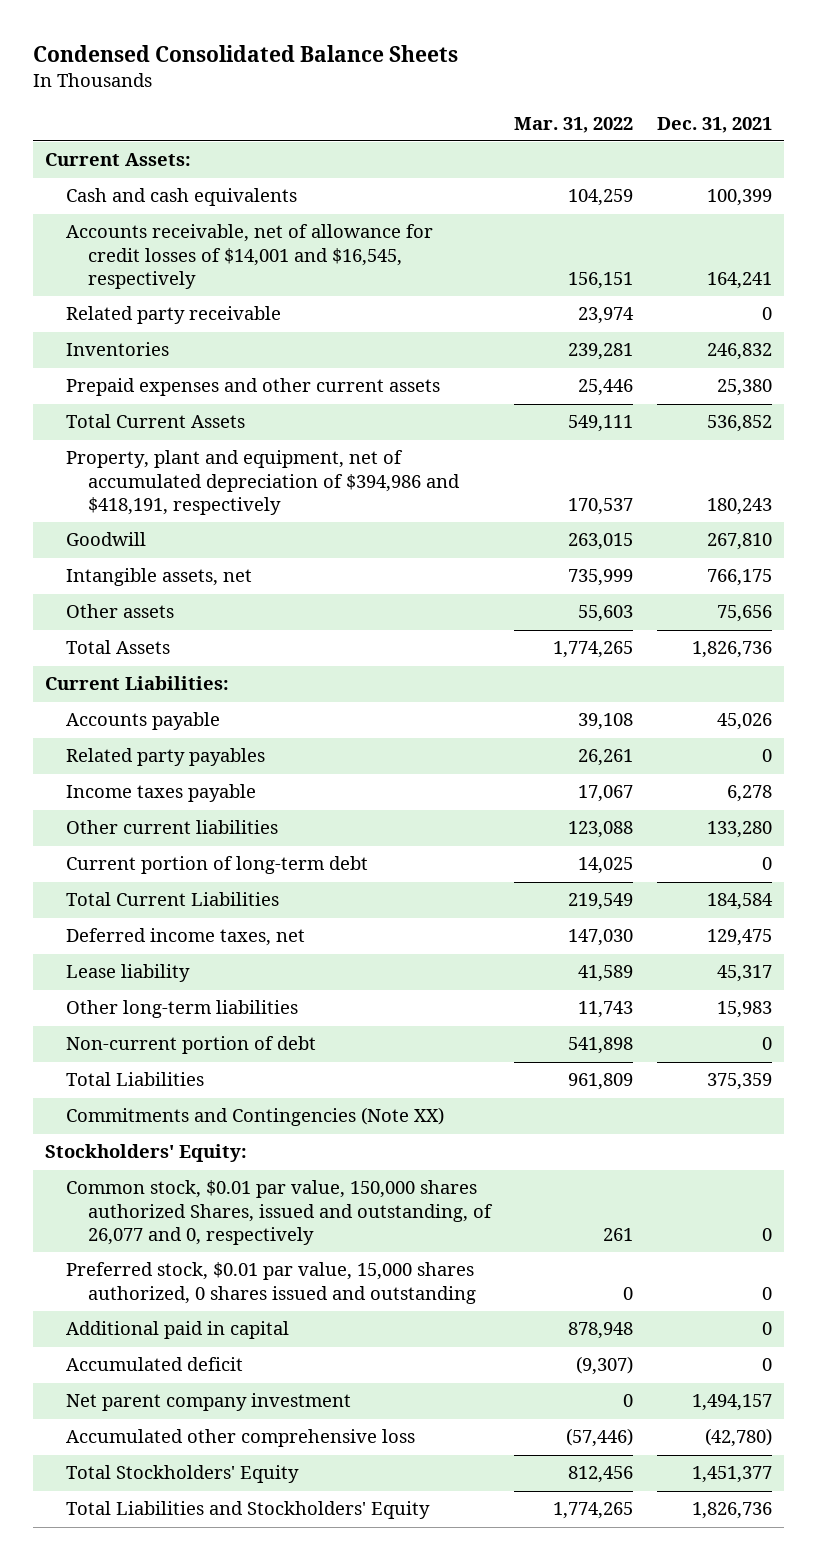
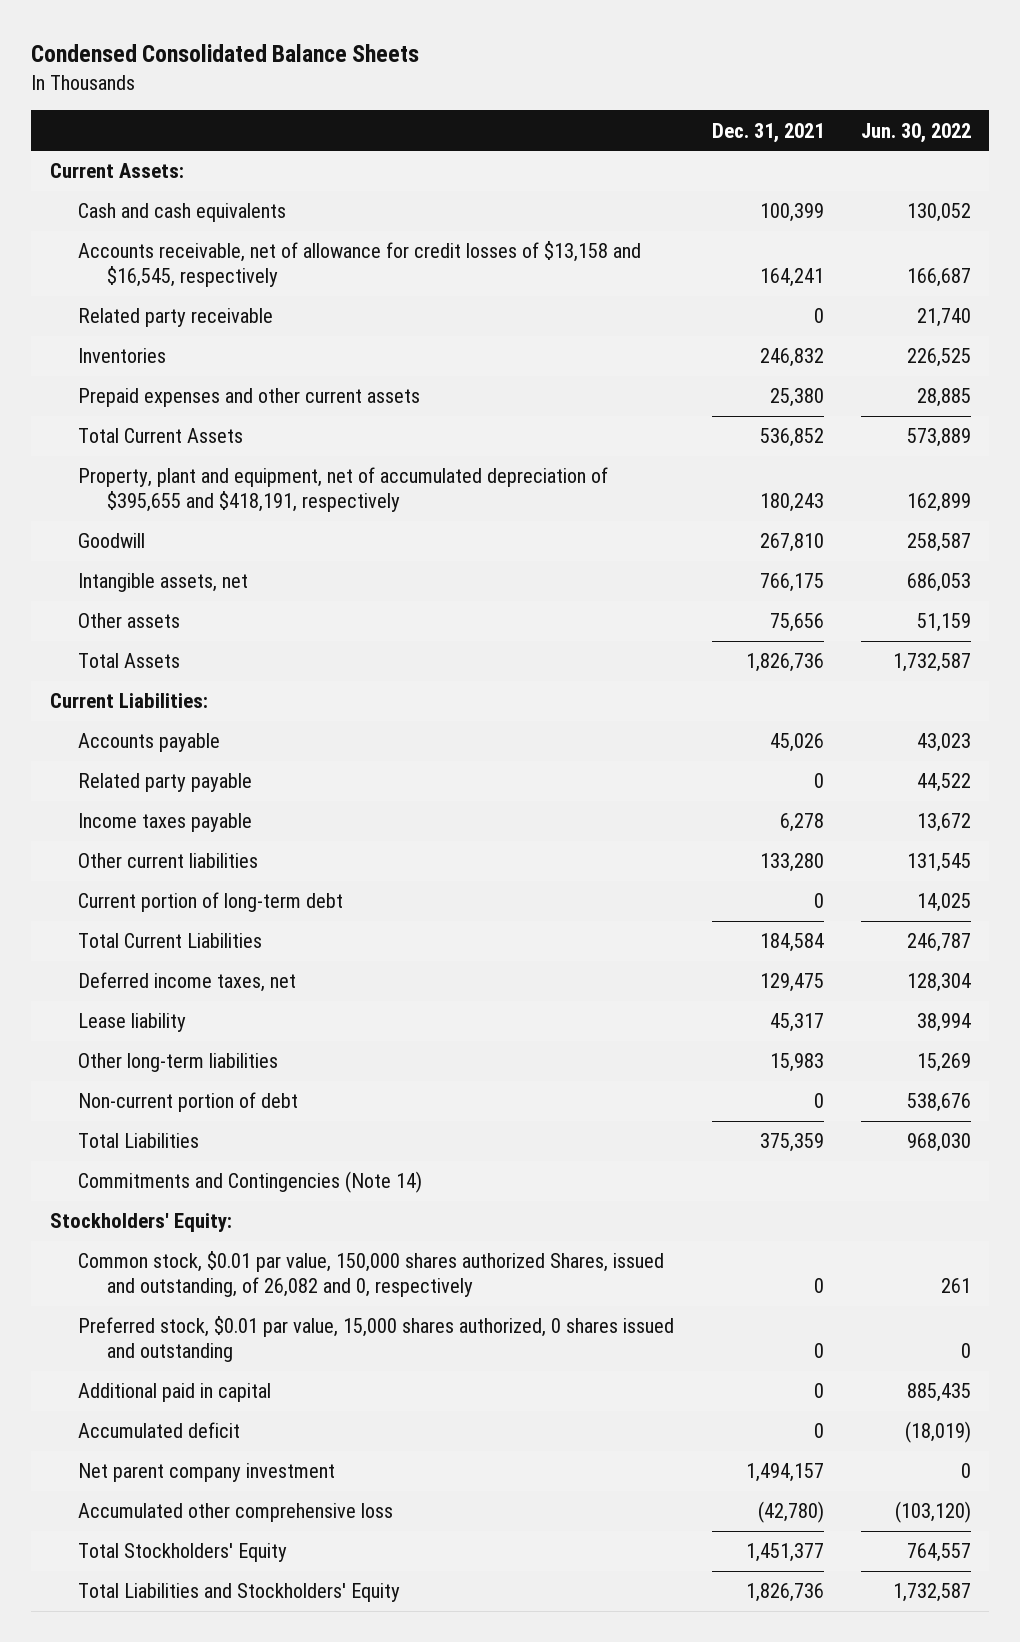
- | Mar. 31, 2022 | Dec. 31, 2021
+ | Dec. 31, 2021 | Jun. 30, 2022
- Accounts receivable, net of allowance for credit losses of $14,001 and $16,545, respectively | 156,151 | 164,241
+ Accounts receivable, net of allowance for credit losses of $13,158 and $16,545, respectively | 164,241 | 166,687
- Property, plant and equipment, net of accumulated depreciation of $394,986 and $418,191, respectively | 170,537 | 180,243
+ Property, plant and equipment, net of accumulated depreciation of $395,655 and $418,191, respectively | 180,243 | 162,899
- Related party payables | 26,261 | 0
+ Related party payable | 0 | 44,522
- Commitments and Contingencies (Note XX)
+ Commitments and Contingencies (Note 14)
- Common stock, $0.01 par value, 150,000 shares authorized Shares, issued and outstanding, of 26,077 and 0, respectively | 261 | 0
+ Common stock, $0.01 par value, 150,000 shares authorized Shares, issued and outstanding, of 26,082 and 0, respectively | 0 | 261

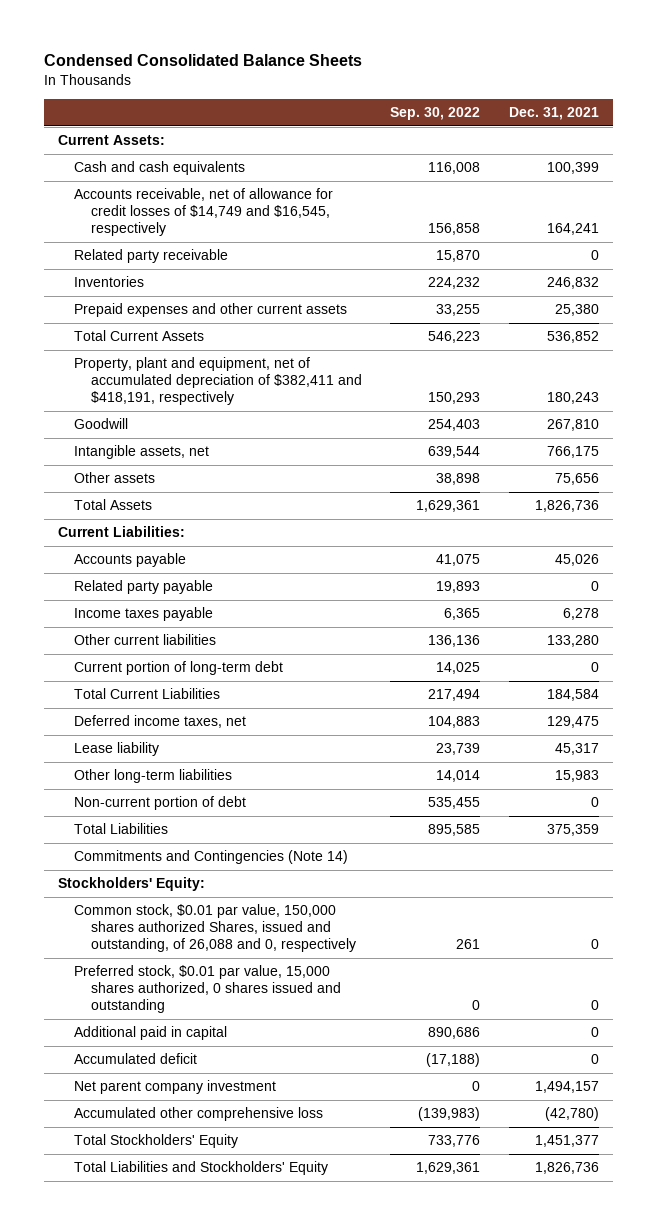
- | Dec. 31, 2021 | Jun. 30, 2022
+ | Sep. 30, 2022 | Dec. 31, 2021
- Accounts receivable, net of allowance for credit losses of $13,158 and $16,545, respectively | 164,241 | 166,687
+ Accounts receivable, net of allowance for credit losses of $14,749 and $16,545, respectively | 156,858 | 164,241
- Property, plant and equipment, net of accumulated depreciation of $395,655 and $418,191, respectively | 180,243 | 162,899
+ Property, plant and equipment, net of accumulated depreciation of $382,411 and $418,191, respectively | 150,293 | 180,243
- Common stock, $0.01 par value, 150,000 shares authorized Shares, issued and outstanding, of 26,082 and 0, respectively | 0 | 261
+ Common stock, $0.01 par value, 150,000 shares authorized Shares, issued and outstanding, of 26,088 and 0, respectively | 261 | 0

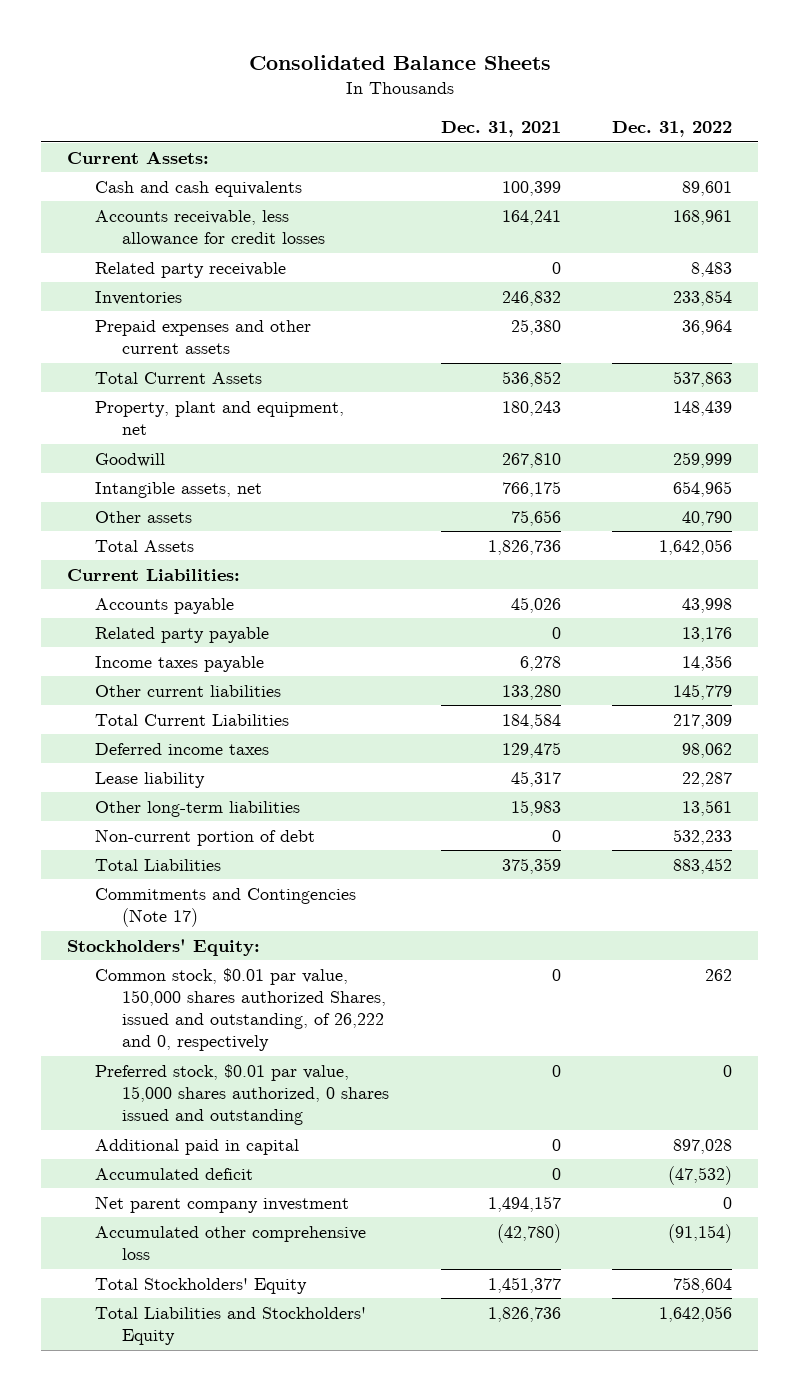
- Condensed Consolidated Balance Sheets
+ Consolidated Balance Sheets
- | Sep. 30, 2022 | Dec. 31, 2021
+ | Dec. 31, 2021 | Dec. 31, 2022
- Accounts receivable, net of allowance for credit losses of $14,749 and $16,545, respectively | 156,858 | 164,241
+ Accounts receivable, less allowance for credit losses | 164,241 | 168,961
- Property, plant and equipment, net of accumulated depreciation of $382,411 and $418,191, respectively | 150,293 | 180,243
+ Property, plant and equipment, net | 180,243 | 148,439
- Current portion of long-term debt | 14,025 | 0
- Deferred income taxes, net | 104,883 | 129,475
+ Deferred income taxes | 129,475 | 98,062
- Commitments and Contingencies (Note 14)
+ Commitments and Contingencies (Note 17)
- Common stock, $0.01 par value, 150,000 shares authorized Shares, issued and outstanding, of 26,088 and 0, respectively | 261 | 0
+ Common stock, $0.01 par value, 150,000 shares authorized Shares, issued and outstanding, of 26,222 and 0, respectively | 0 | 262

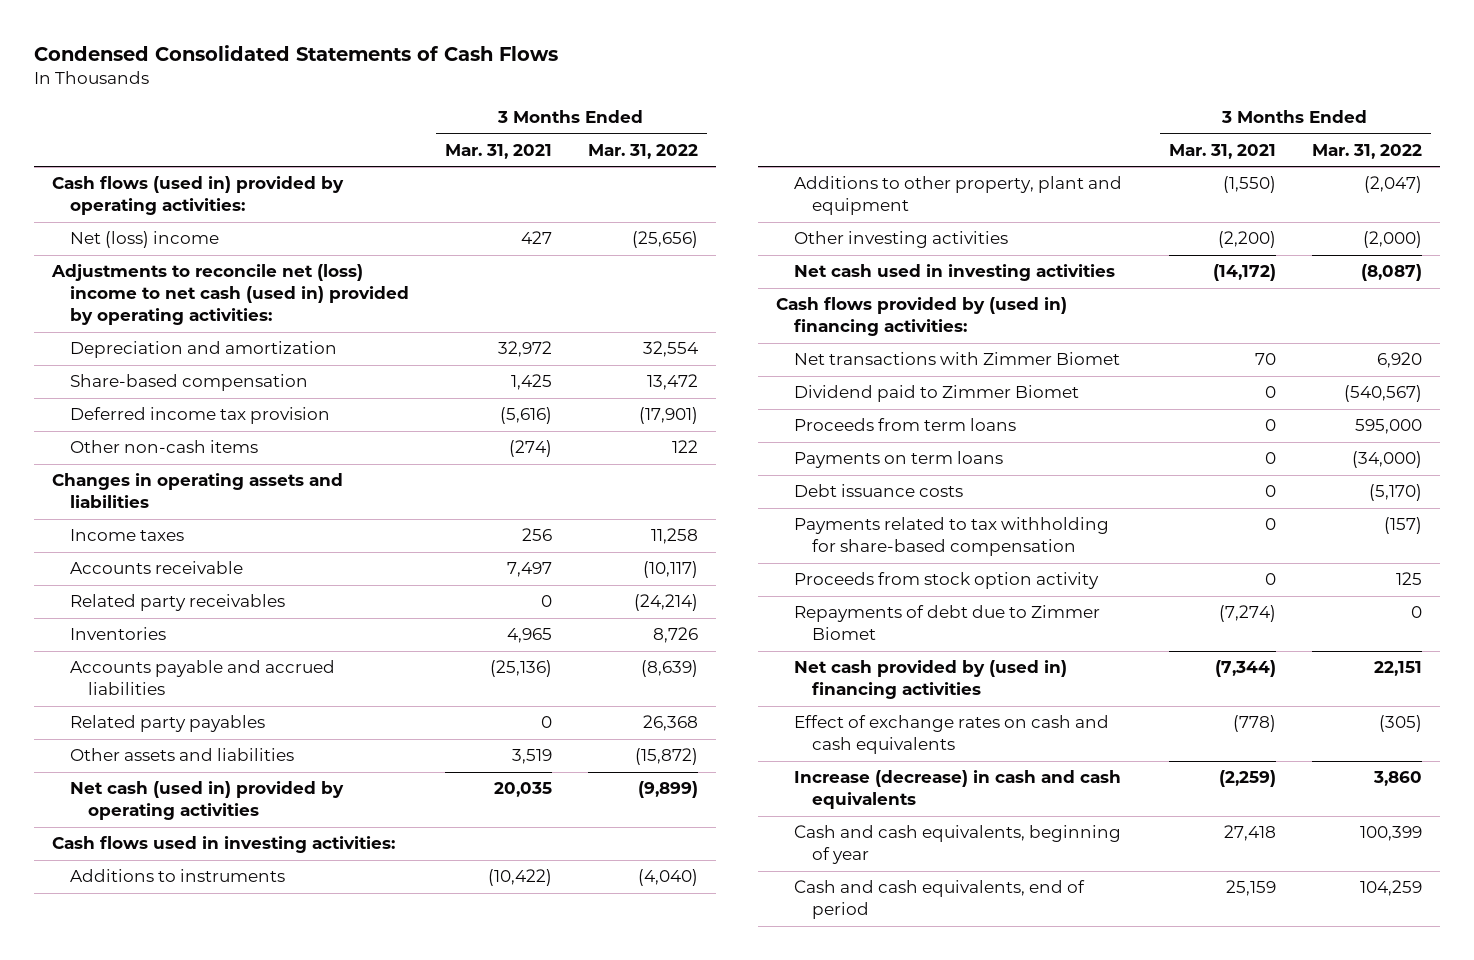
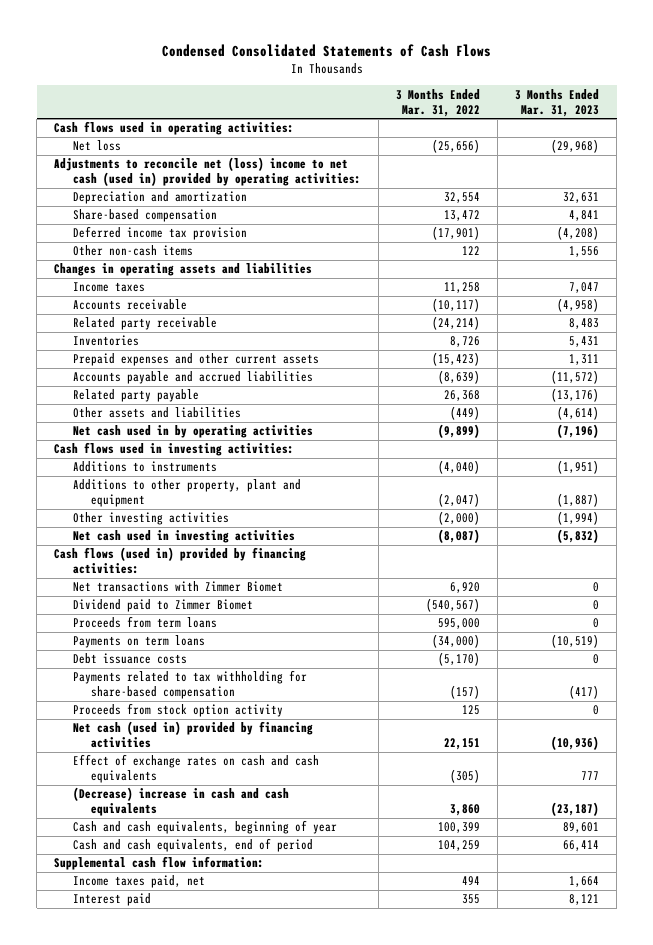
- | 3 Months Ended Mar. 31, 2021 | 3 Months Ended Mar. 31, 2022
+ | 3 Months Ended Mar. 31, 2022 | 3 Months Ended Mar. 31, 2023
- Cash flows (used in) provided by operating activities:
- Net (loss) income | 427 | (25,656)
+ Cash flows used in operating activities:
+ Net loss | (25,656) | (29,968)
- Related party receivables | 0 | (24,214)
+ Related party receivable | (24,214) | 8,483
+ Prepaid expenses and other current assets | (15,423) | 1,311
- Related party payables | 0 | 26,368
- Other assets and liabilities | 3,519 | (15,872)
- Net cash (used in) provided by operating activities | 20,035 | (9,899)
+ Related party payable | 26,368 | (13,176)
+ Other assets and liabilities | (449) | (4,614)
+ Net cash used in by operating activities | (9,899) | (7,196)
- Cash flows provided by (used in) financing activities:
+ Cash flows (used in) provided by financing activities:
- Repayments of debt due to Zimmer Biomet | (7,274) | 0
- Net cash provided by (used in) financing activities | (7,344) | 22,151
+ Net cash (used in) provided by financing activities | 22,151 | (10,936)
- Increase (decrease) in cash and cash equivalents | (2,259) | 3,860
+ (Decrease) increase in cash and cash equivalents | 3,860 | (23,187)
+ Supplemental cash flow information:
+ Income taxes paid, net | 494 | 1,664
+ Interest paid | 355 | 8,121

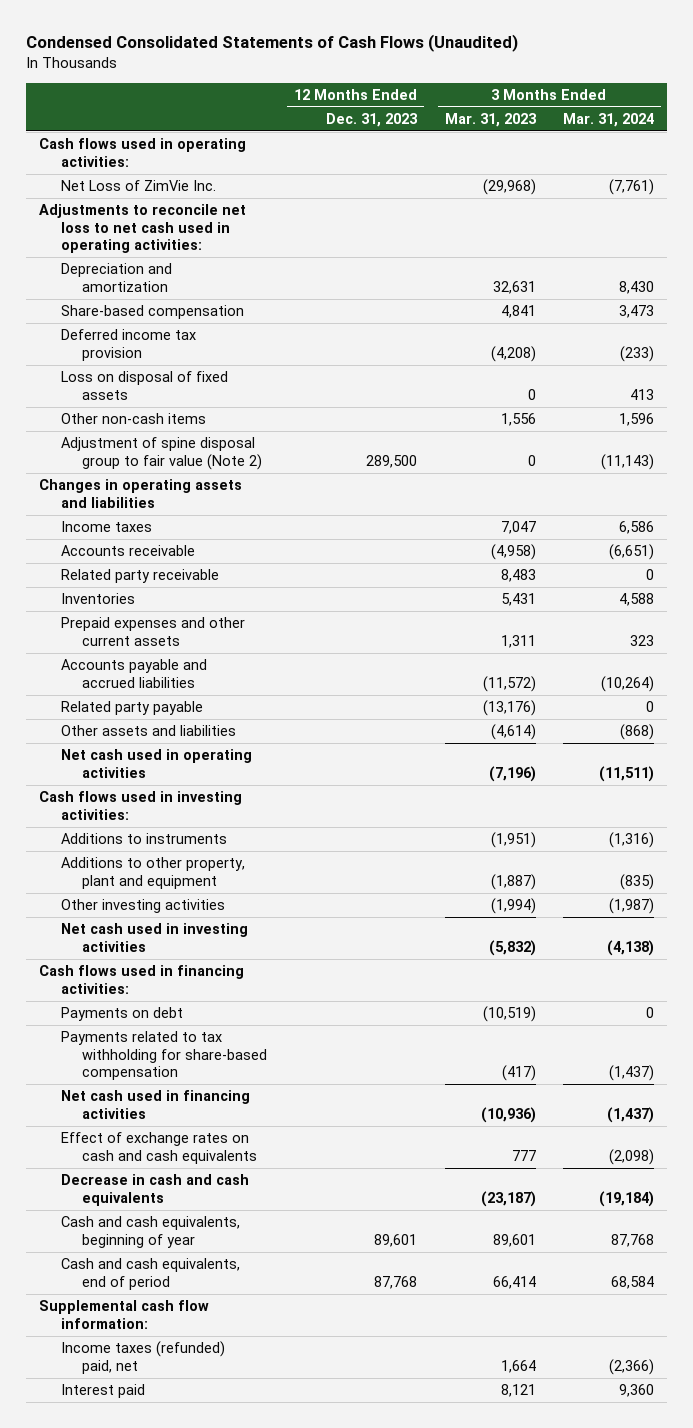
- Condensed Consolidated Statements of Cash Flows
+ Condensed Consolidated Statements of Cash Flows (Unaudited)
- | 3 Months Ended Mar. 31, 2022 | 3 Months Ended Mar. 31, 2023
+ | 12 Months Ended Dec. 31, 2023 | 3 Months Ended Mar. 31, 2023 | 3 Months Ended Mar. 31, 2024
- Net loss | (25,656) | (29,968)
- Adjustments to reconcile net (loss) income to net cash (used in) provided by operating activities:
+ Net Loss of ZimVie Inc. | | (29,968) | (7,761)
+ Adjustments to reconcile net loss to net cash used in operating activities:
+ Loss on disposal of fixed assets | | 0 | 413
+ Adjustment of spine disposal group to fair value (Note 2) | 289,500 | 0 | (11,143)
- Net cash used in by operating activities | (9,899) | (7,196)
+ Net cash used in operating activities | | (7,196) | (11,511)
- Cash flows (used in) provided by financing activities:
- Net transactions with Zimmer Biomet | 6,920 | 0
- Dividend paid to Zimmer Biomet | (540,567) | 0
- Proceeds from term loans | 595,000 | 0
- Payments on term loans | (34,000) | (10,519)
- Debt issuance costs | (5,170) | 0
+ Cash flows used in financing activities:
+ Payments on debt | | (10,519) | 0
- Proceeds from stock option activity | 125 | 0
- Net cash (used in) provided by financing activities | 22,151 | (10,936)
+ Net cash used in financing activities | | (10,936) | (1,437)
- (Decrease) increase in cash and cash equivalents | 3,860 | (23,187)
+ Decrease in cash and cash equivalents | | (23,187) | (19,184)
- Income taxes paid, net | 494 | 1,664
+ Income taxes (refunded) paid, net | | 1,664 | (2,366)

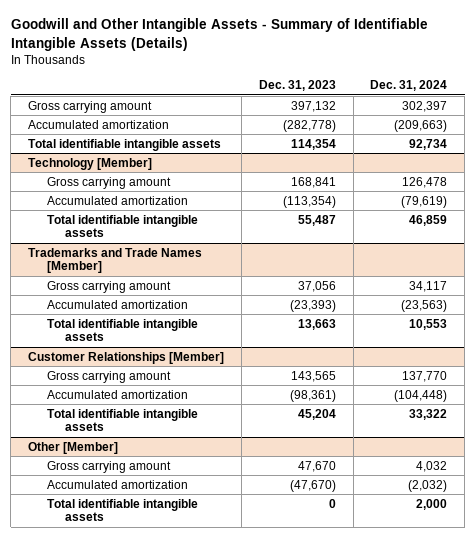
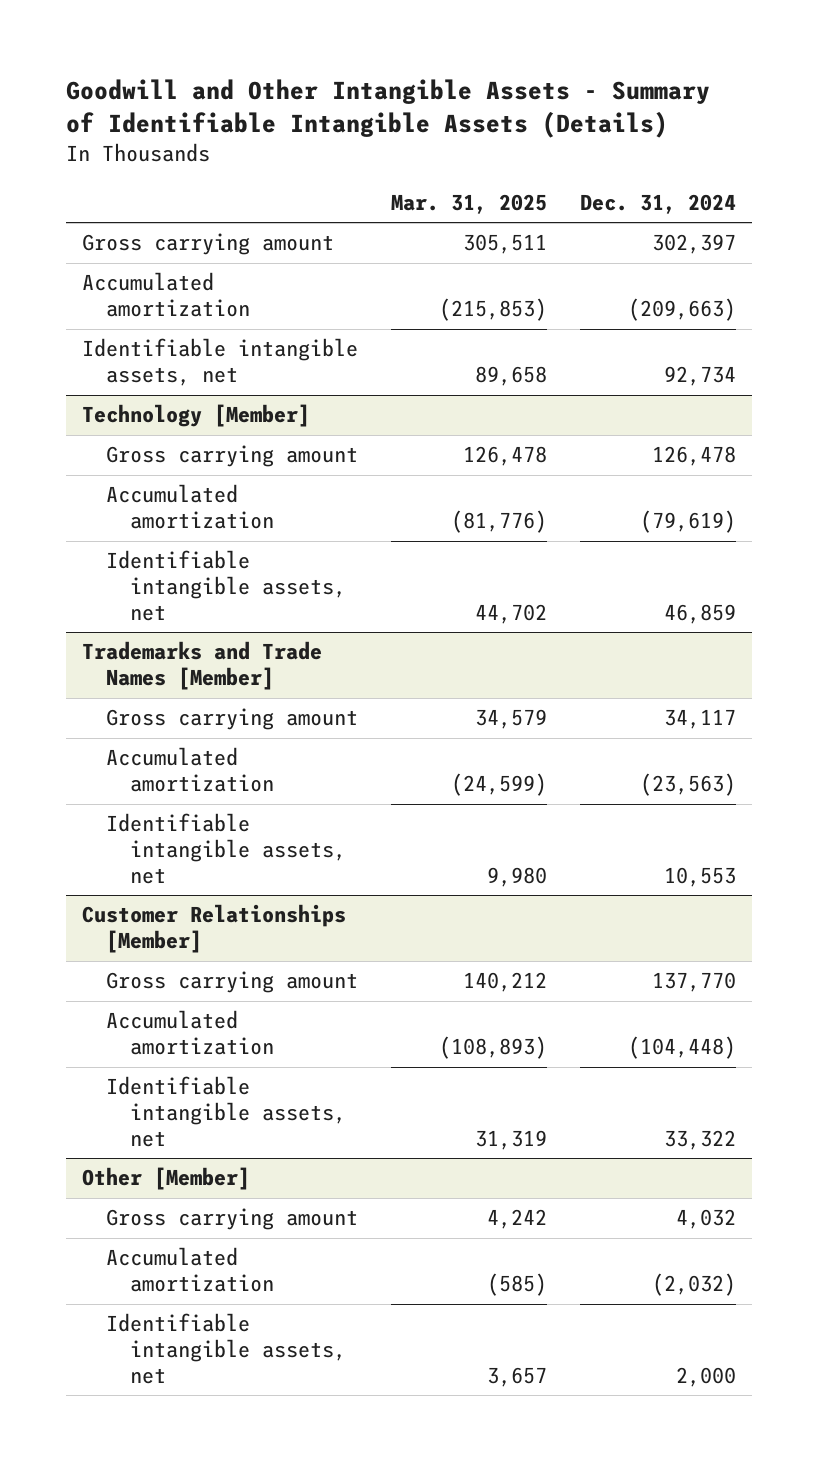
- | Dec. 31, 2023 | Dec. 31, 2024
+ | Mar. 31, 2025 | Dec. 31, 2024
- Total identifiable intangible assets | 114,354 | 92,734
+ Identifiable intangible assets, net | 89,658 | 92,734
@ Technology [Member]
- Total identifiable intangible assets | 55,487 | 46,859
+ Identifiable intangible assets, net | 44,702 | 46,859
@ Trademarks and Trade Names [Member]
- Total identifiable intangible assets | 13,663 | 10,553
+ Identifiable intangible assets, net | 9,980 | 10,553
@ Customer Relationships [Member]
- Total identifiable intangible assets | 45,204 | 33,322
+ Identifiable intangible assets, net | 31,319 | 33,322
@ Other [Member]
- Total identifiable intangible assets | 0 | 2,000
+ Identifiable intangible assets, net | 3,657 | 2,000

